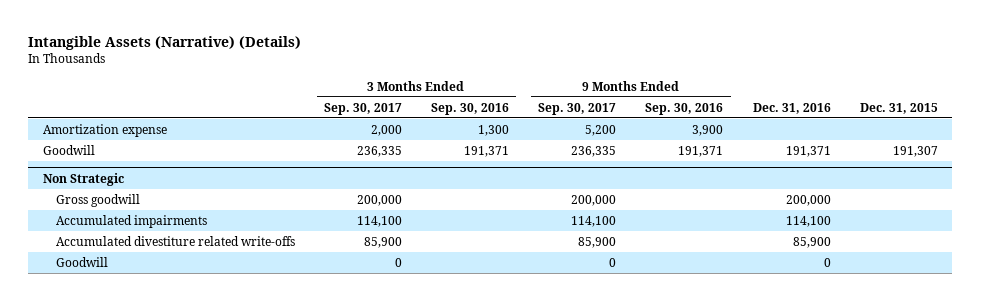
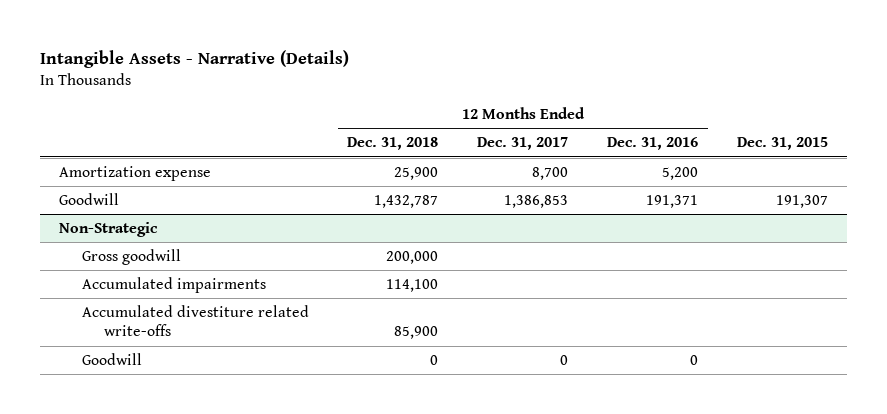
- Intangible Assets (Narrative) (Details)
+ Intangible Assets - Narrative (Details)
- | 3 Months Ended Sep. 30, 2017 | 3 Months Ended Sep. 30, 2016 | 9 Months Ended Sep. 30, 2017 | 9 Months Ended Sep. 30, 2016 | Dec. 31, 2016 | Dec. 31, 2015
+ | 12 Months Ended Dec. 31, 2018 | 12 Months Ended Dec. 31, 2017 | 12 Months Ended Dec. 31, 2016 | Dec. 31, 2015
- Non Strategic
+ Non-Strategic

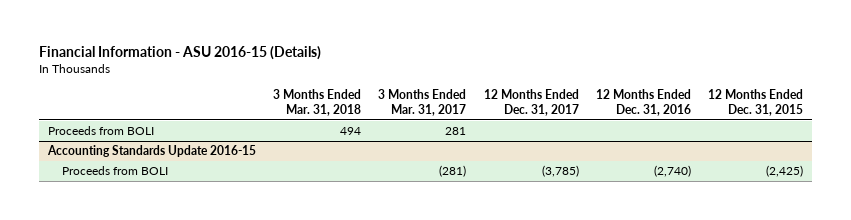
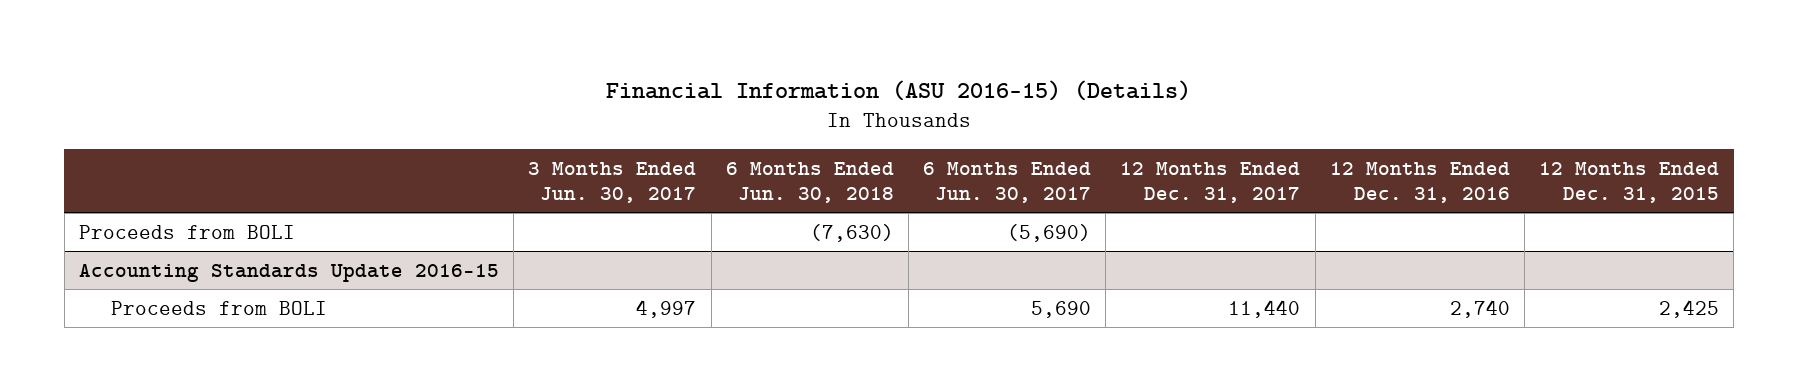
- Financial Information - ASU 2016-15 (Details)
+ Financial Information (ASU 2016-15) (Details)
- | 3 Months Ended Mar. 31, 2018 | 3 Months Ended Mar. 31, 2017 | 12 Months Ended Dec. 31, 2017 | 12 Months Ended Dec. 31, 2016 | 12 Months Ended Dec. 31, 2015
+ | 3 Months Ended Jun. 30, 2017 | 6 Months Ended Jun. 30, 2018 | 6 Months Ended Jun. 30, 2017 | 12 Months Ended Dec. 31, 2017 | 12 Months Ended Dec. 31, 2016 | 12 Months Ended Dec. 31, 2015
@ Accounting Standards Update 2016-15
- Proceeds from BOLI | | (281) | (3,785) | (2,740) | (2,425)
+ Proceeds from BOLI | 4,997 | | 5,690 | 11,440 | 2,740 | 2,425

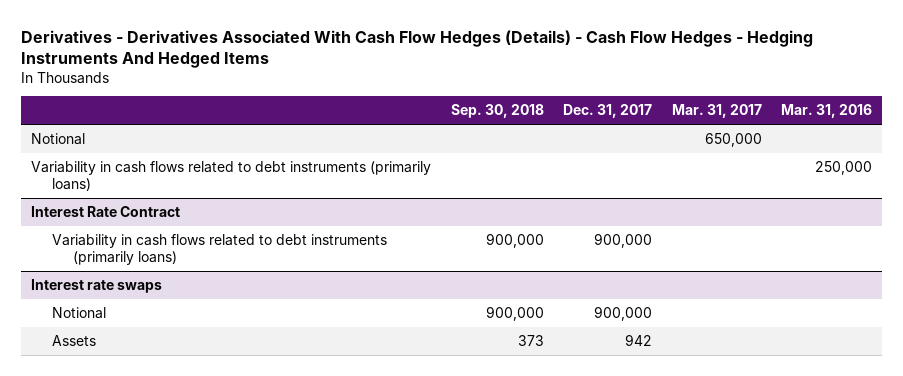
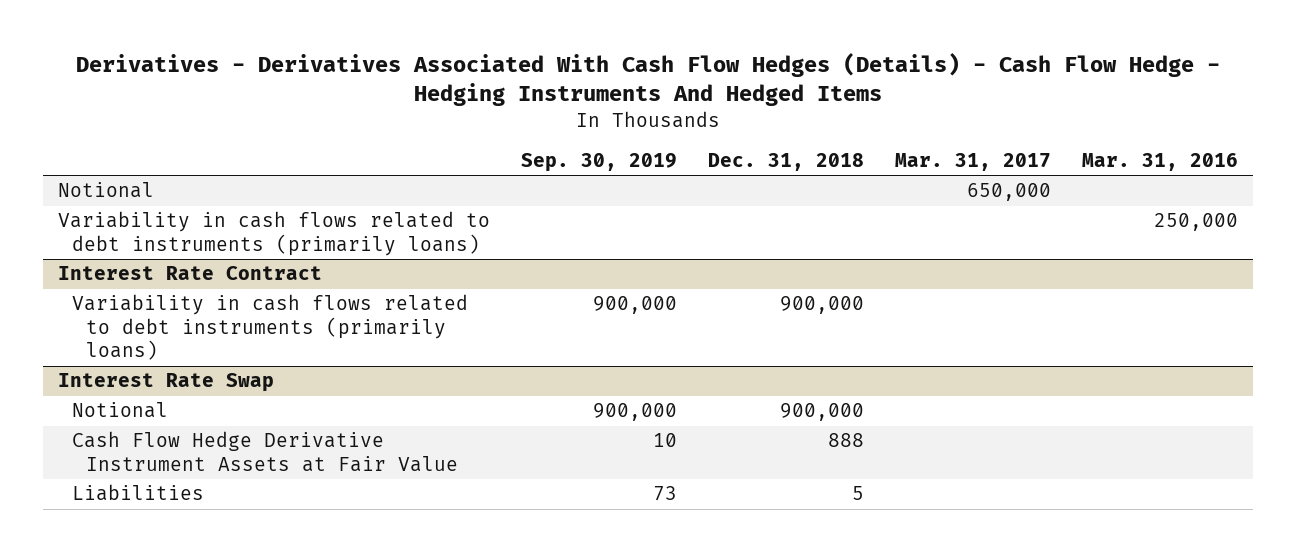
- Derivatives - Derivatives Associated With Cash Flow Hedges (Details) - Cash Flow Hedges - Hedging Instruments And Hedged Items
+ Derivatives - Derivatives Associated With Cash Flow Hedges (Details) - Cash Flow Hedge - Hedging Instruments And Hedged Items
- | Sep. 30, 2018 | Dec. 31, 2017 | Mar. 31, 2017 | Mar. 31, 2016
+ | Sep. 30, 2019 | Dec. 31, 2018 | Mar. 31, 2017 | Mar. 31, 2016
- Interest rate swaps
+ Interest Rate Swap
- Assets | 373 | 942 | |
+ Cash Flow Hedge Derivative Instrument Assets at Fair Value | 10 | 888 | |
+ Liabilities | 73 | 5 | |

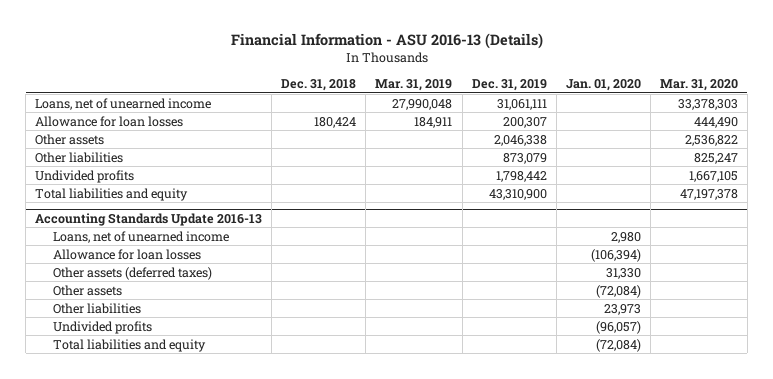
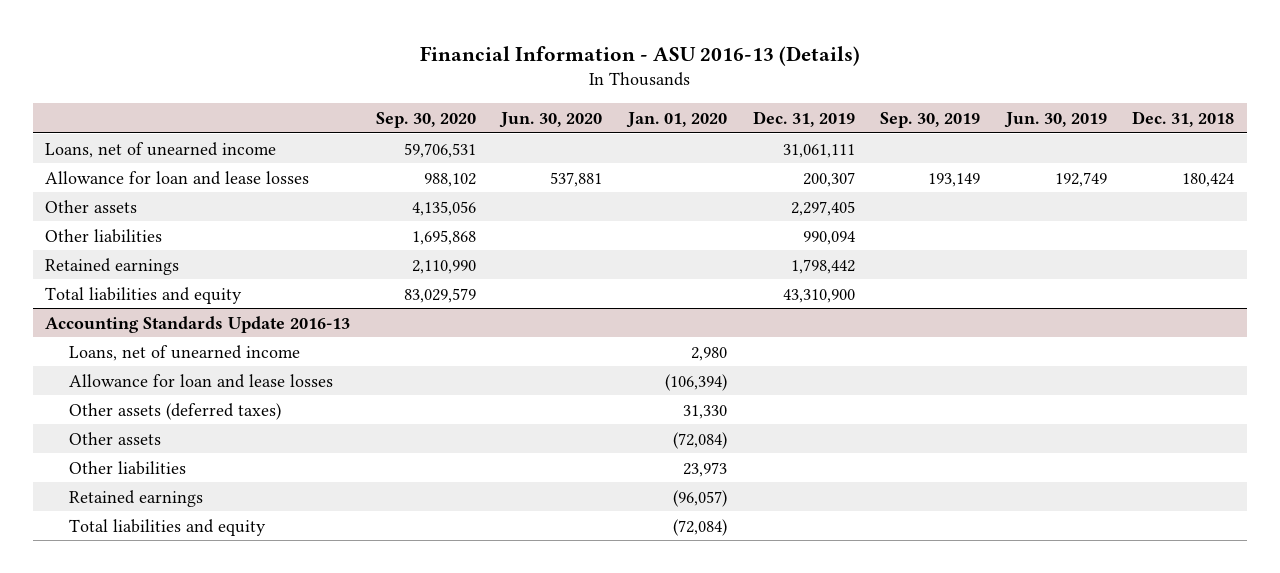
- | Dec. 31, 2018 | Mar. 31, 2019 | Dec. 31, 2019 | Jan. 01, 2020 | Mar. 31, 2020
+ | Sep. 30, 2020 | Jun. 30, 2020 | Jan. 01, 2020 | Dec. 31, 2019 | Sep. 30, 2019 | Jun. 30, 2019 | Dec. 31, 2018
- Allowance for loan losses | 180,424 | 184,911 | 200,307 | | 444,490
- Other assets | | | 2,046,338 | | 2,536,822
- Other liabilities | | | 873,079 | | 825,247
- Undivided profits | | | 1,798,442 | | 1,667,105
+ Allowance for loan and lease losses | 988,102 | 537,881 | | 200,307 | 193,149 | 192,749 | 180,424
+ Other assets | 4,135,056 | | | 2,297,405 | | |
+ Other liabilities | 1,695,868 | | | 990,094 | | |
+ Retained earnings | 2,110,990 | | | 1,798,442 | | |
@ Accounting Standards Update 2016-13
- Allowance for loan losses | | | | (106,394) |
+ Allowance for loan and lease losses | | | (106,394) | | | |
- Undivided profits | | | | (96,057) |
+ Retained earnings | | | (96,057) | | | |

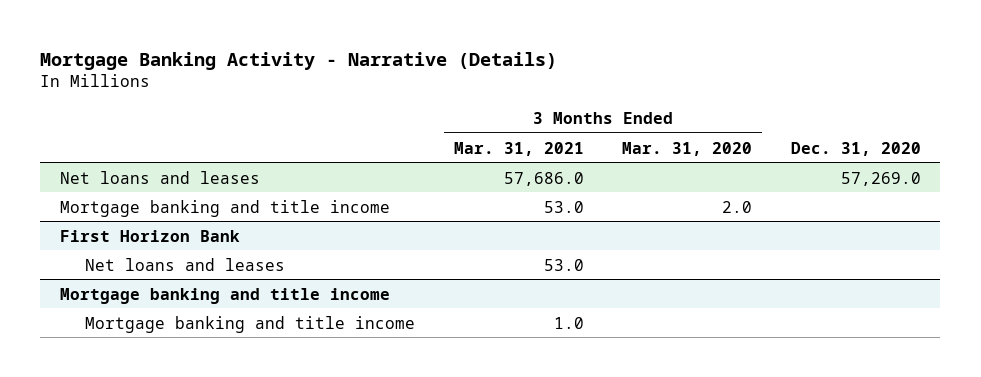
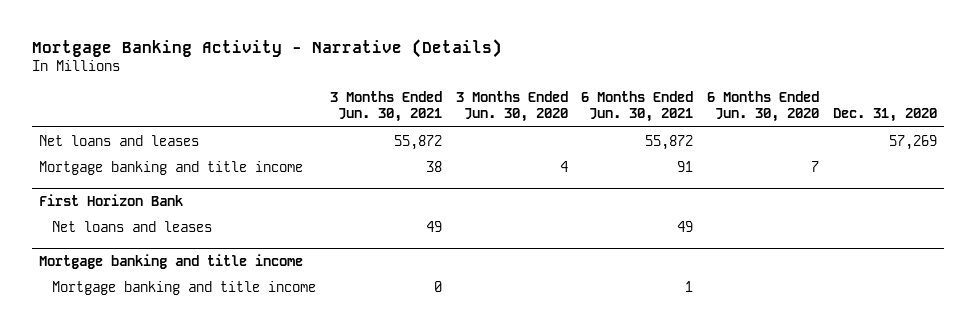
- | 3 Months Ended Mar. 31, 2021 | 3 Months Ended Mar. 31, 2020 | Dec. 31, 2020
+ | 3 Months Ended Jun. 30, 2021 | 3 Months Ended Jun. 30, 2020 | 6 Months Ended Jun. 30, 2021 | 6 Months Ended Jun. 30, 2020 | Dec. 31, 2020
- Net loans and leases | 57,686.0 | | 57,269.0
+ Net loans and leases | 55,872 | | 55,872 | | 57,269

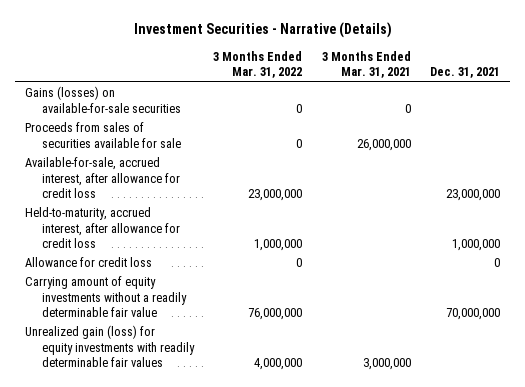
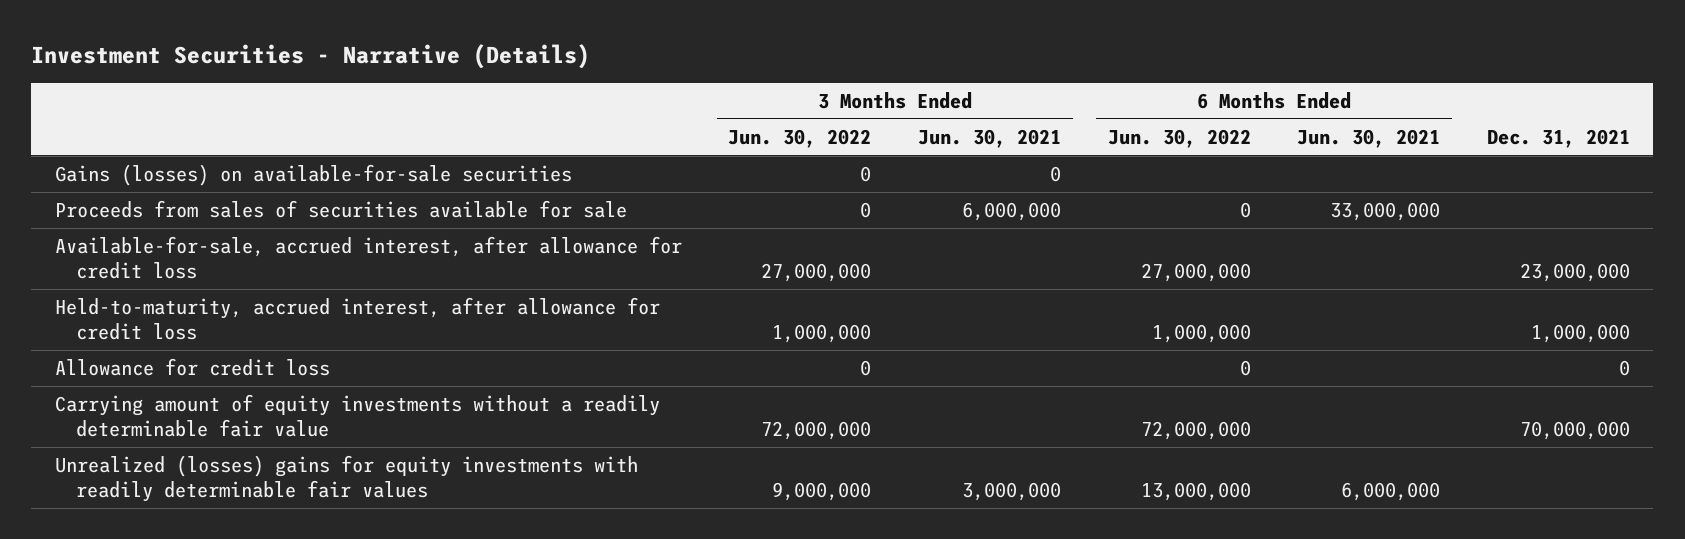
- | 3 Months Ended Mar. 31, 2022 | 3 Months Ended Mar. 31, 2021 | Dec. 31, 2021
+ | 3 Months Ended Jun. 30, 2022 | 3 Months Ended Jun. 30, 2021 | 6 Months Ended Jun. 30, 2022 | 6 Months Ended Jun. 30, 2021 | Dec. 31, 2021
- Unrealized gain (loss) for equity investments with readily determinable fair values | 4,000,000 | 3,000,000 |
+ Unrealized (losses) gains for equity investments with readily determinable fair values | 9,000,000 | 3,000,000 | 13,000,000 | 6,000,000 |

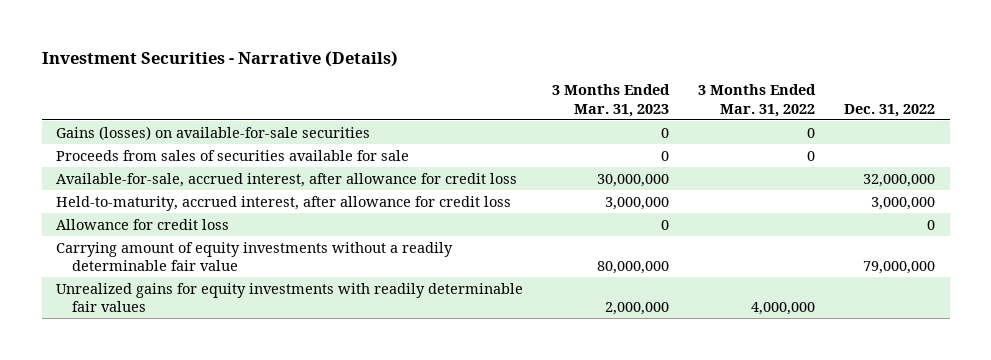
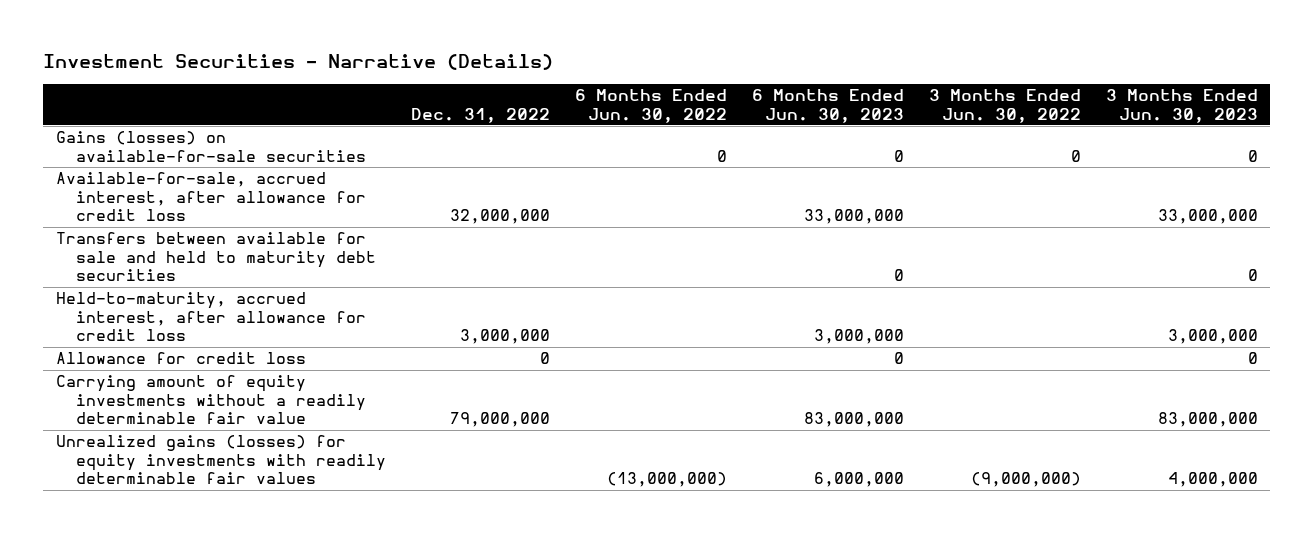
- | 3 Months Ended Mar. 31, 2023 | 3 Months Ended Mar. 31, 2022 | Dec. 31, 2022
+ | Dec. 31, 2022 | 6 Months Ended Jun. 30, 2022 | 6 Months Ended Jun. 30, 2023 | 3 Months Ended Jun. 30, 2022 | 3 Months Ended Jun. 30, 2023
- Proceeds from sales of securities available for sale | 0 | 0 |
+ Transfers between available for sale and held to maturity debt securities | | | 0 | | 0
- Unrealized gains for equity investments with readily determinable fair values | 2,000,000 | 4,000,000 |
+ Unrealized gains (losses) for equity investments with readily determinable fair values | | (13,000,000) | 6,000,000 | (9,000,000) | 4,000,000

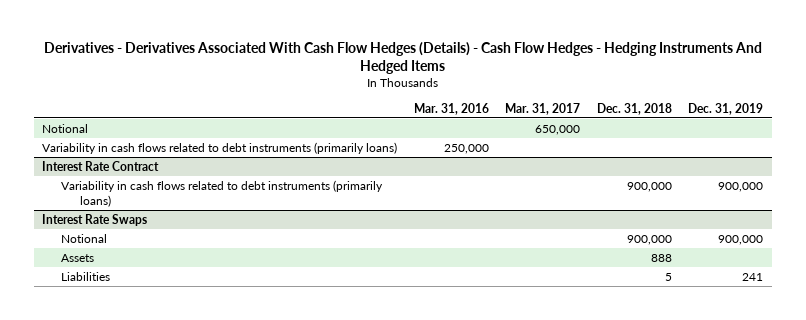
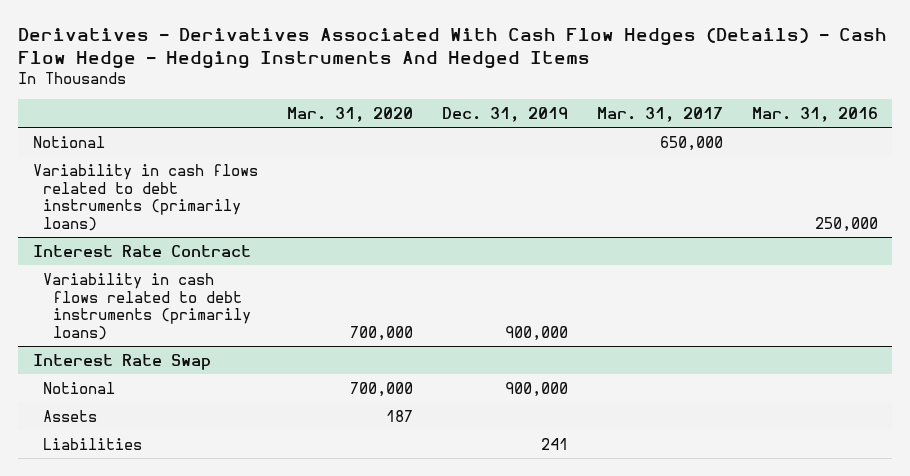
- Derivatives - Derivatives Associated With Cash Flow Hedges (Details) - Cash Flow Hedges - Hedging Instruments And Hedged Items
+ Derivatives - Derivatives Associated With Cash Flow Hedges (Details) - Cash Flow Hedge - Hedging Instruments And Hedged Items
- | Mar. 31, 2016 | Mar. 31, 2017 | Dec. 31, 2018 | Dec. 31, 2019
+ | Mar. 31, 2020 | Dec. 31, 2019 | Mar. 31, 2017 | Mar. 31, 2016
- Interest Rate Swaps
+ Interest Rate Swap

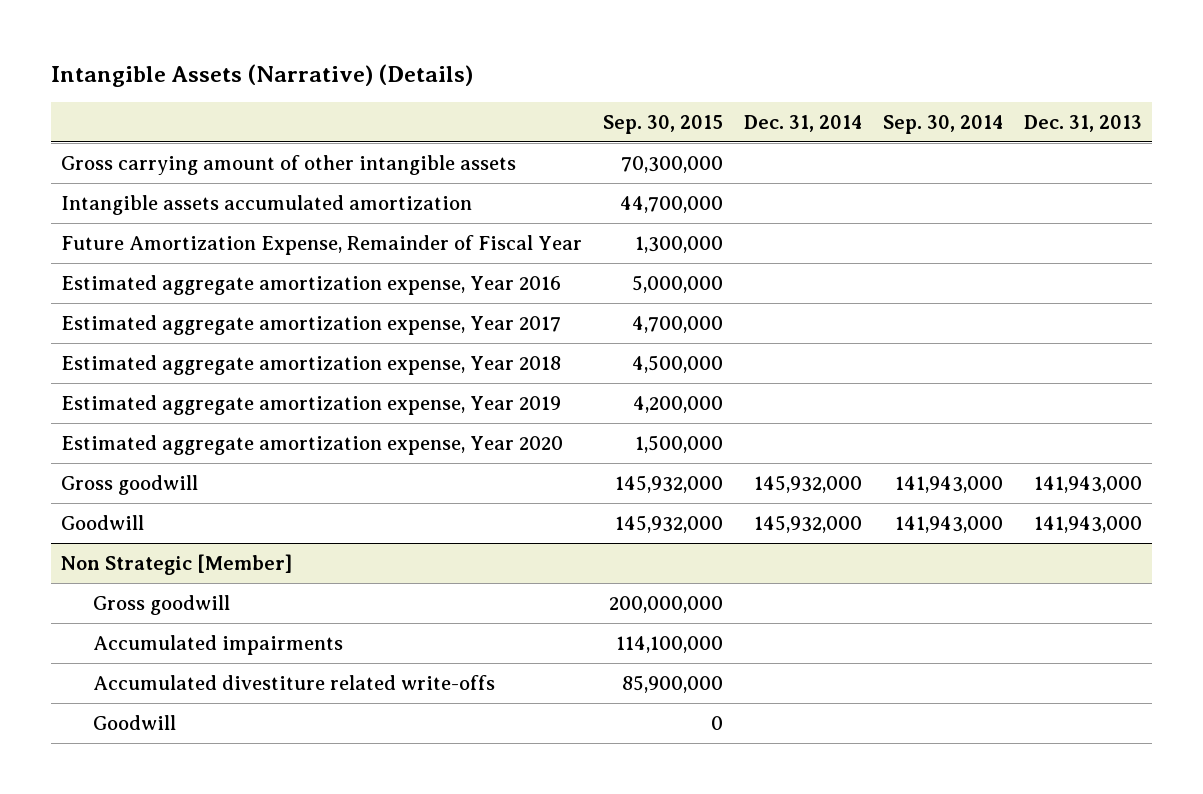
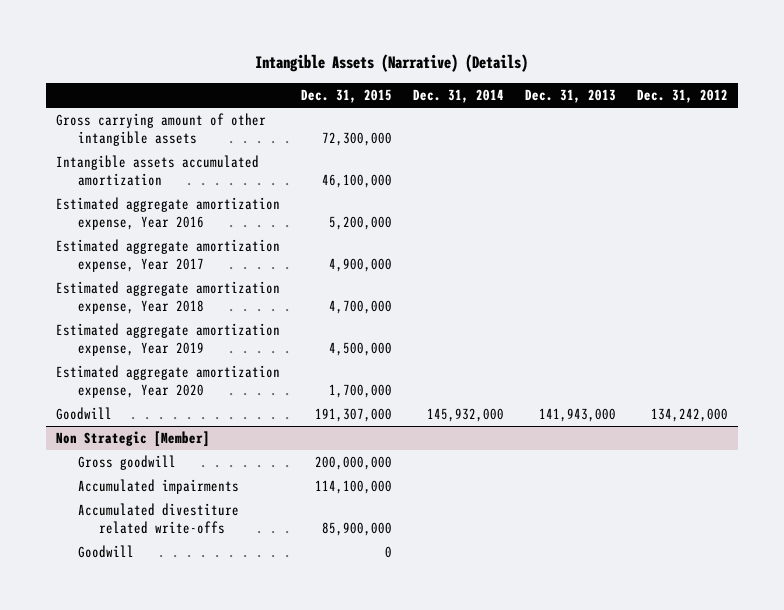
- | Sep. 30, 2015 | Dec. 31, 2014 | Sep. 30, 2014 | Dec. 31, 2013
+ | Dec. 31, 2015 | Dec. 31, 2014 | Dec. 31, 2013 | Dec. 31, 2012
- Future Amortization Expense, Remainder of Fiscal Year | 1,300,000 | | |
- Gross goodwill | 145,932,000 | 145,932,000 | 141,943,000 | 141,943,000

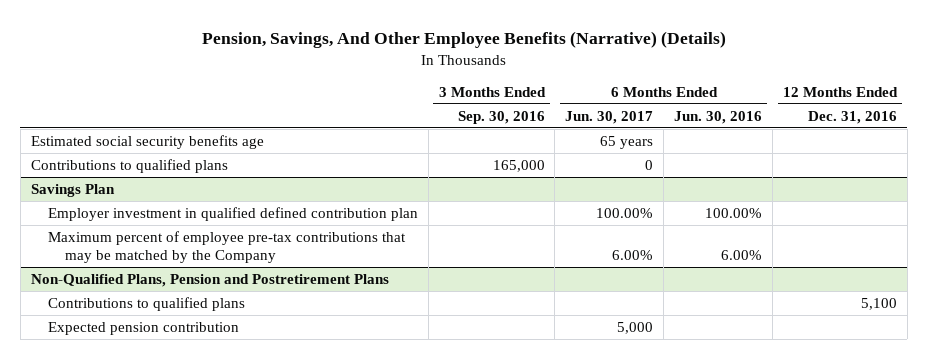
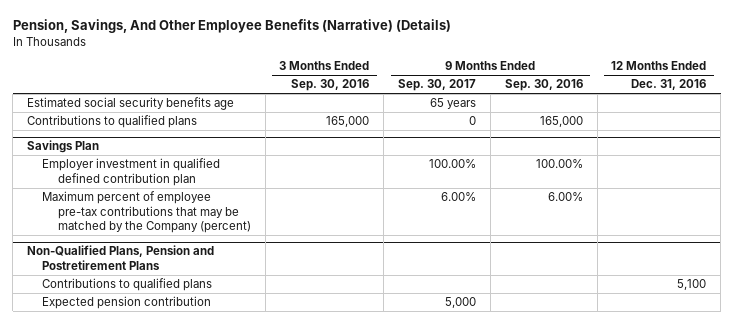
- | 3 Months Ended Sep. 30, 2016 | 6 Months Ended Jun. 30, 2017 | 6 Months Ended Jun. 30, 2016 | 12 Months Ended Dec. 31, 2016
+ | 3 Months Ended Sep. 30, 2016 | 9 Months Ended Sep. 30, 2017 | 9 Months Ended Sep. 30, 2016 | 12 Months Ended Dec. 31, 2016
@ Savings Plan
- Maximum percent of employee pre-tax contributions that may be matched by the Company | | 6.00% | 6.00% |
+ Maximum percent of employee pre-tax contributions that may be matched by the Company (percent) | | 6.00% | 6.00% |

